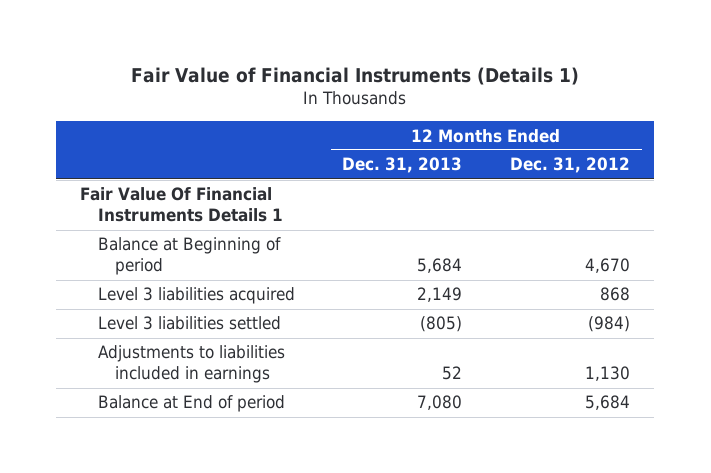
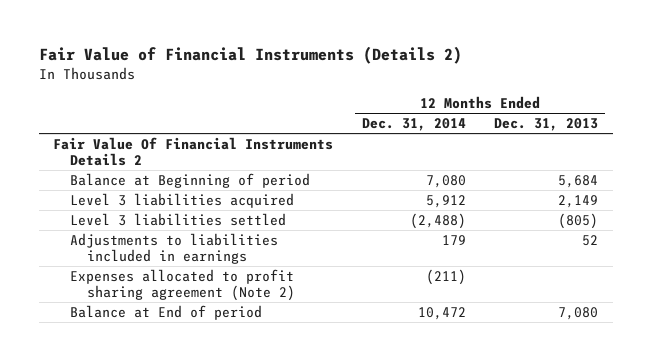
- Fair Value of Financial Instruments (Details 1)
+ Fair Value of Financial Instruments (Details 2)
- | 12 Months Ended Dec. 31, 2013 | 12 Months Ended Dec. 31, 2012
+ | 12 Months Ended Dec. 31, 2014 | 12 Months Ended Dec. 31, 2013
- Fair Value Of Financial Instruments Details 1
+ Fair Value Of Financial Instruments Details 2
+ Expenses allocated to profit sharing agreement (Note 2) | (211) |

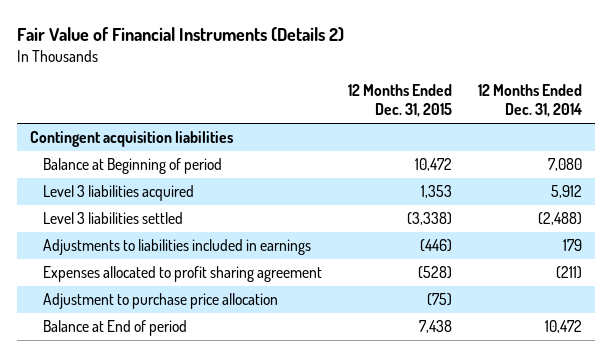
- | 12 Months Ended Dec. 31, 2014 | 12 Months Ended Dec. 31, 2013
+ | 12 Months Ended Dec. 31, 2015 | 12 Months Ended Dec. 31, 2014
- Fair Value Of Financial Instruments Details 2
+ Contingent acquisition liabilities
- Expenses allocated to profit sharing agreement (Note 2) | (211) |
+ Expenses allocated to profit sharing agreement | (528) | (211)
+ Adjustment to purchase price allocation | (75) |

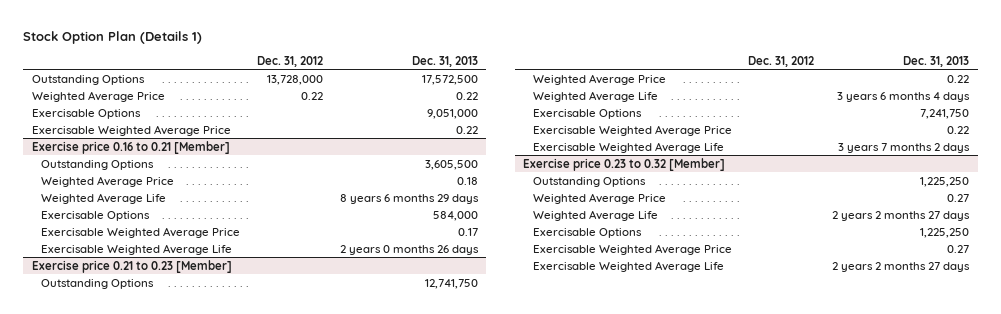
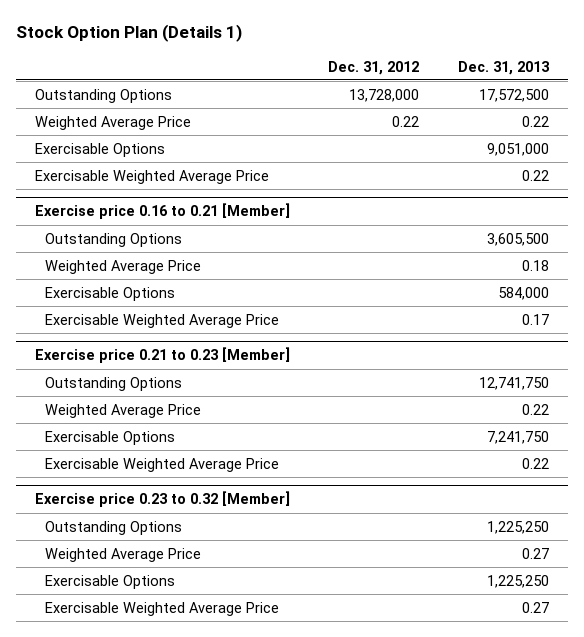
@ Exercise price 0.16 to 0.21 [Member]
- Weighted Average Life | | 8 years 6 months 29 days
- Exercisable Weighted Average Life | | 2 years 0 months 26 days
@ Exercise price 0.21 to 0.23 [Member]
- Weighted Average Life | | 3 years 6 months 4 days
- Exercisable Weighted Average Life | | 3 years 7 months 2 days
@ Exercise price 0.23 to 0.32 [Member]
- Weighted Average Life | | 2 years 2 months 27 days
- Exercisable Weighted Average Life | | 2 years 2 months 27 days

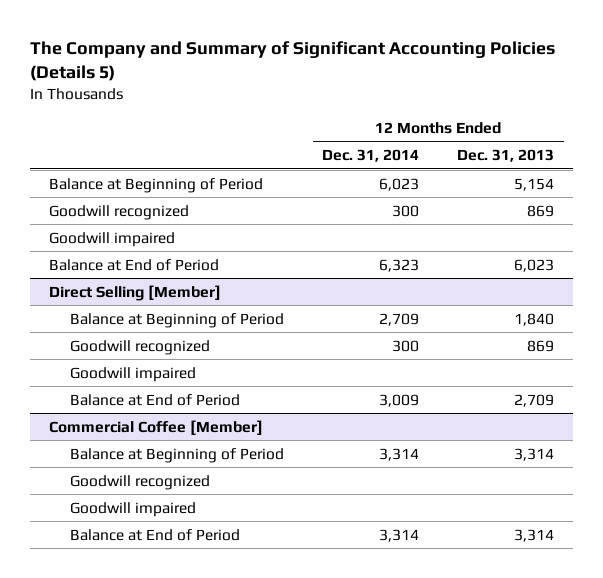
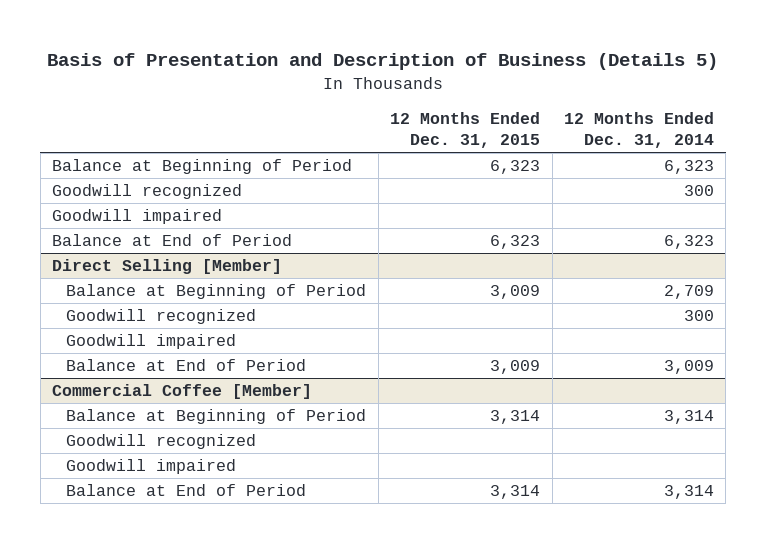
- The Company and Summary of Significant Accounting Policies (Details 5)
+ Basis of Presentation and Description of Business (Details 5)
- | 12 Months Ended Dec. 31, 2014 | 12 Months Ended Dec. 31, 2013
+ | 12 Months Ended Dec. 31, 2015 | 12 Months Ended Dec. 31, 2014
- Balance at Beginning of Period | 6,023 | 5,154
+ Balance at Beginning of Period | 6,323 | 6,323

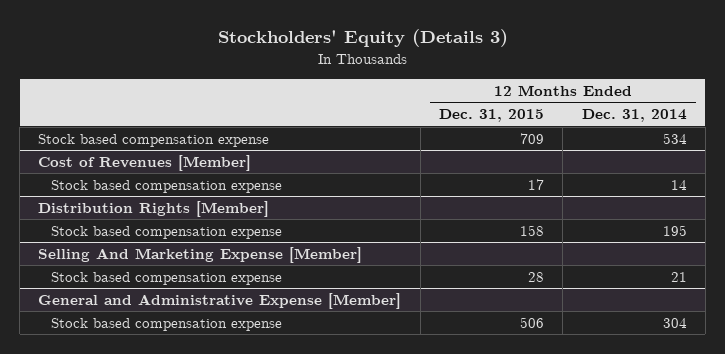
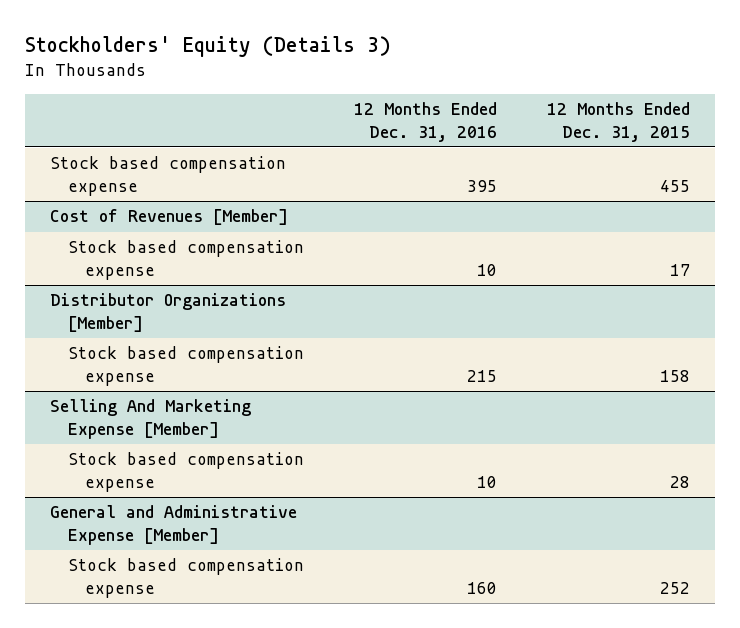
- | 12 Months Ended Dec. 31, 2015 | 12 Months Ended Dec. 31, 2014
+ | 12 Months Ended Dec. 31, 2016 | 12 Months Ended Dec. 31, 2015
- Stock based compensation expense | 709 | 534
+ Stock based compensation expense | 395 | 455
- Distribution Rights [Member]
+ Distributor Organizations [Member]
@ General and Administrative Expense [Member]
- Stock based compensation expense | 506 | 304
+ Stock based compensation expense | 160 | 252

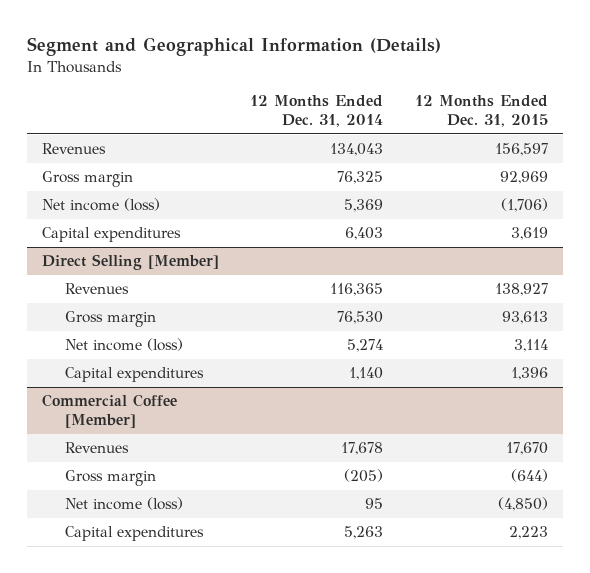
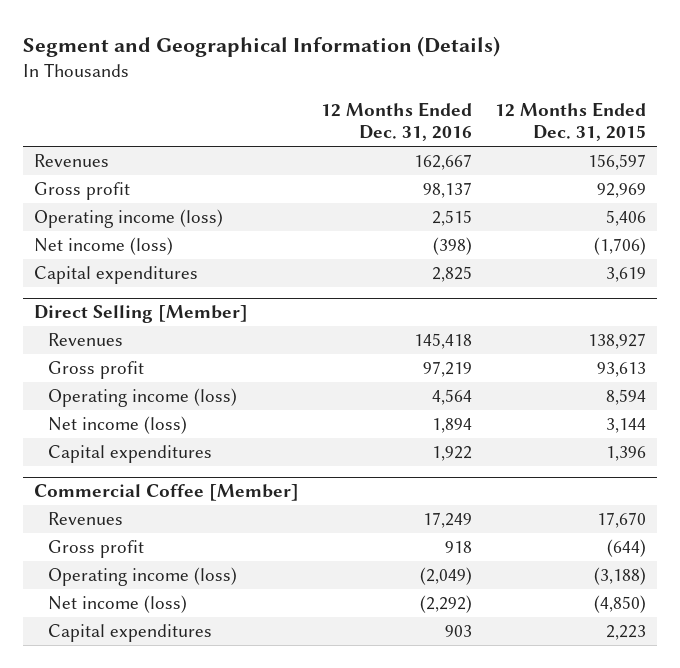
- | 12 Months Ended Dec. 31, 2014 | 12 Months Ended Dec. 31, 2015
+ | 12 Months Ended Dec. 31, 2016 | 12 Months Ended Dec. 31, 2015
- Gross margin | 76,325 | 92,969
+ Gross profit | 98,137 | 92,969
+ Operating income (loss) | 2,515 | 5,406
@ Direct Selling [Member]
- Gross margin | 76,530 | 93,613
- Net income (loss) | 5,274 | 3,114
+ Gross profit | 97,219 | 93,613
+ Operating income (loss) | 4,564 | 8,594
+ Net income (loss) | 1,894 | 3,144
@ Commercial Coffee [Member]
- Gross margin | (205) | (644)
+ Gross profit | 918 | (644)
+ Operating income (loss) | (2,049) | (3,188)

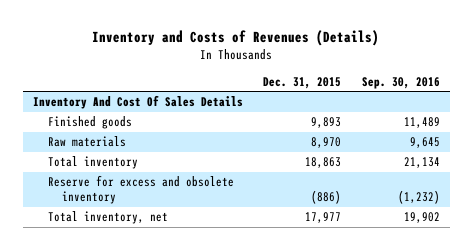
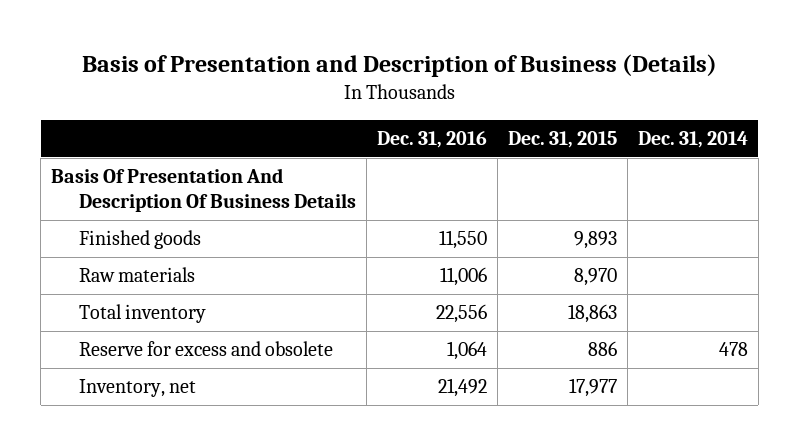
- Inventory and Costs of Revenues (Details)
+ Basis of Presentation and Description of Business (Details)
- | Dec. 31, 2015 | Sep. 30, 2016
+ | Dec. 31, 2016 | Dec. 31, 2015 | Dec. 31, 2014
- Inventory And Cost Of Sales Details
+ Basis Of Presentation And Description Of Business Details
- Reserve for excess and obsolete inventory | (886) | (1,232)
- Total inventory, net | 17,977 | 19,902
+ Reserve for excess and obsolete | 1,064 | 886 | 478
+ Inventory, net | 21,492 | 17,977 |

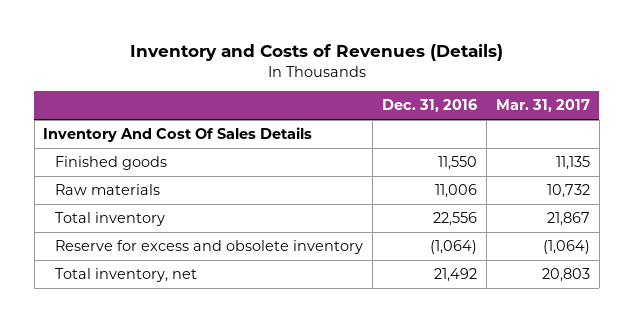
- Basis of Presentation and Description of Business (Details)
+ Inventory and Costs of Revenues (Details)
- | Dec. 31, 2016 | Dec. 31, 2015 | Dec. 31, 2014
+ | Dec. 31, 2016 | Mar. 31, 2017
- Basis Of Presentation And Description Of Business Details
+ Inventory And Cost Of Sales Details
- Reserve for excess and obsolete | 1,064 | 886 | 478
- Inventory, net | 21,492 | 17,977 |
+ Reserve for excess and obsolete inventory | (1,064) | (1,064)
+ Total inventory, net | 21,492 | 20,803

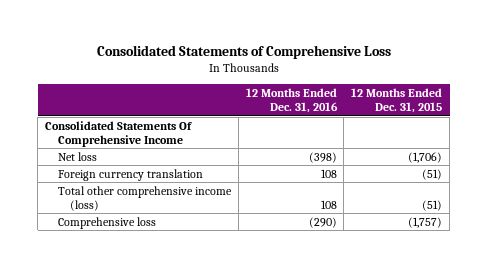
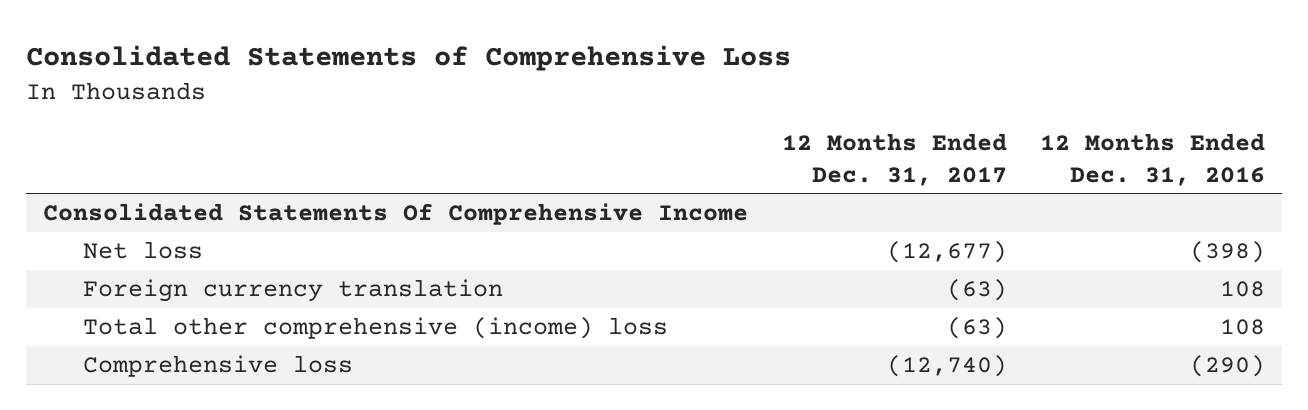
- | 12 Months Ended Dec. 31, 2016 | 12 Months Ended Dec. 31, 2015
+ | 12 Months Ended Dec. 31, 2017 | 12 Months Ended Dec. 31, 2016
- Total other comprehensive income (loss) | 108 | (51)
+ Total other comprehensive (income) loss | (63) | 108

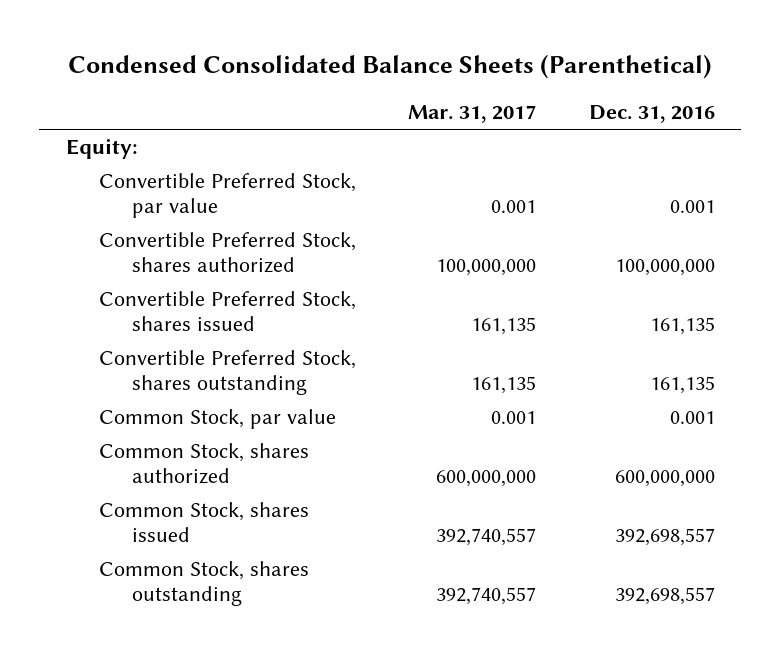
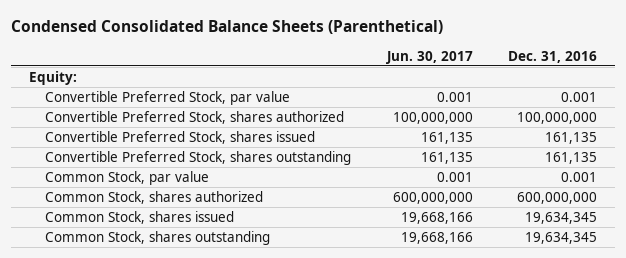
- | Mar. 31, 2017 | Dec. 31, 2016
+ | Jun. 30, 2017 | Dec. 31, 2016
- Common Stock, shares issued | 392,740,557 | 392,698,557
- Common Stock, shares outstanding | 392,740,557 | 392,698,557
+ Common Stock, shares issued | 19,668,166 | 19,634,345
+ Common Stock, shares outstanding | 19,668,166 | 19,634,345

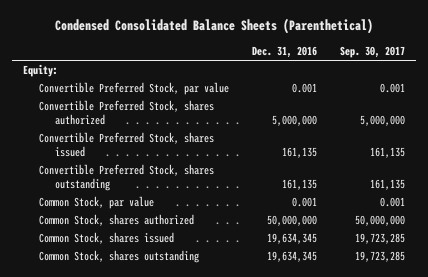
- | Jun. 30, 2017 | Dec. 31, 2016
+ | Dec. 31, 2016 | Sep. 30, 2017
- Convertible Preferred Stock, shares authorized | 100,000,000 | 100,000,000
+ Convertible Preferred Stock, shares authorized | 5,000,000 | 5,000,000
- Common Stock, shares authorized | 600,000,000 | 600,000,000
+ Common Stock, shares authorized | 50,000,000 | 50,000,000

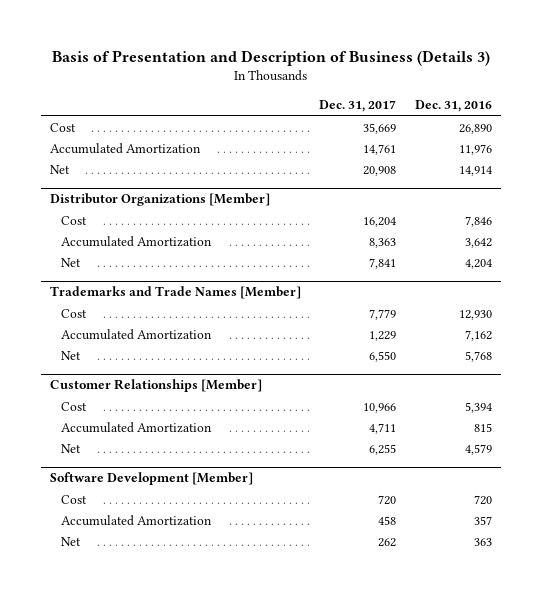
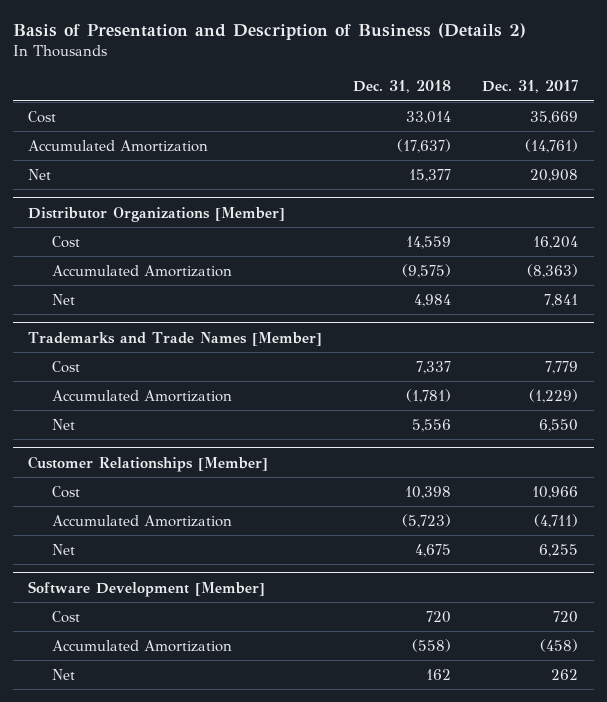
- Basis of Presentation and Description of Business (Details 3)
+ Basis of Presentation and Description of Business (Details 2)
- | Dec. 31, 2017 | Dec. 31, 2016
+ | Dec. 31, 2018 | Dec. 31, 2017
- Accumulated Amortization | 14,761 | 11,976
+ Accumulated Amortization | (17,637) | (14,761)
@ Distributor Organizations [Member]
- Accumulated Amortization | 8,363 | 3,642
+ Accumulated Amortization | (9,575) | (8,363)
@ Trademarks and Trade Names [Member]
- Accumulated Amortization | 1,229 | 7,162
+ Accumulated Amortization | (1,781) | (1,229)
@ Customer Relationships [Member]
- Accumulated Amortization | 4,711 | 815
+ Accumulated Amortization | (5,723) | (4,711)
@ Software Development [Member]
- Accumulated Amortization | 458 | 357
+ Accumulated Amortization | (558) | (458)

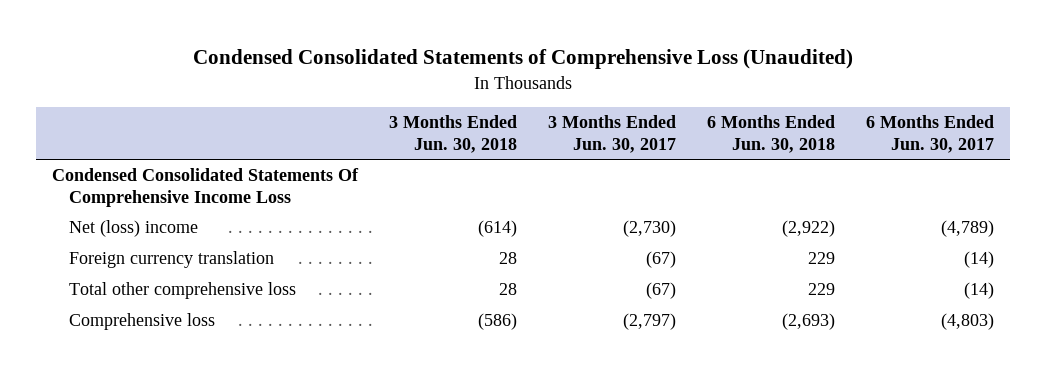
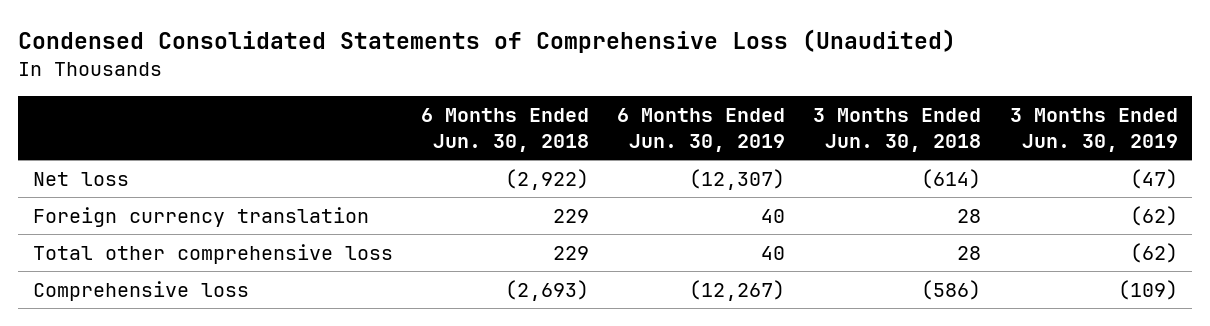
- | 3 Months Ended Jun. 30, 2018 | 3 Months Ended Jun. 30, 2017 | 6 Months Ended Jun. 30, 2018 | 6 Months Ended Jun. 30, 2017
+ | 6 Months Ended Jun. 30, 2018 | 6 Months Ended Jun. 30, 2019 | 3 Months Ended Jun. 30, 2018 | 3 Months Ended Jun. 30, 2019
- Condensed Consolidated Statements Of Comprehensive Income Loss
- Net (loss) income | (614) | (2,730) | (2,922) | (4,789)
+ Net loss | (2,922) | (12,307) | (614) | (47)

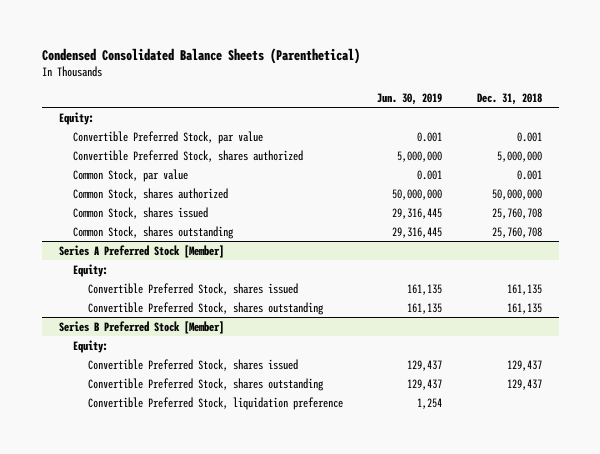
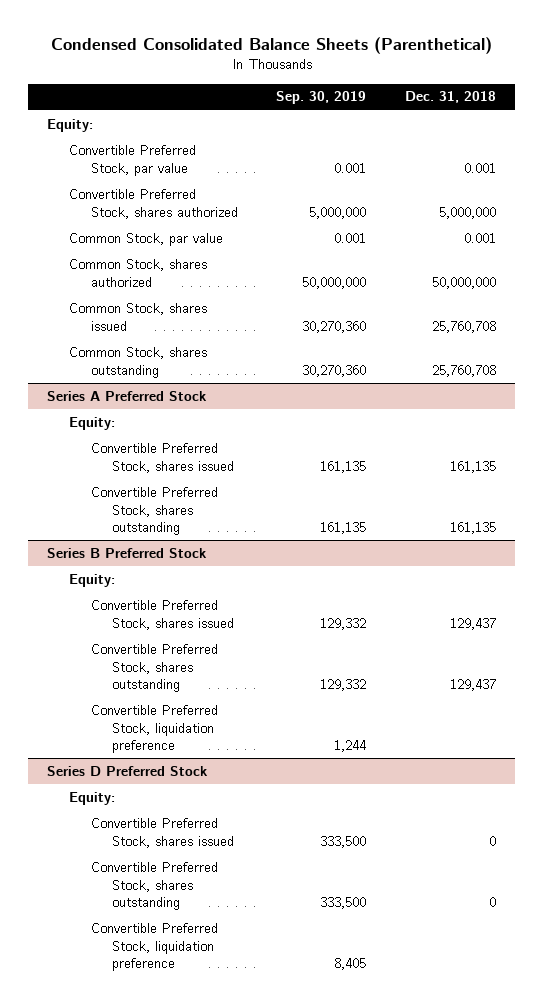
- | Jun. 30, 2019 | Dec. 31, 2018
+ | Sep. 30, 2019 | Dec. 31, 2018
- Series A Preferred Stock [Member]
+ Series A Preferred Stock
- Series B Preferred Stock [Member]
+ Series B Preferred Stock
+ Series D Preferred Stock
+ Equity:
+ Convertible Preferred Stock, shares issued | 333,500 | 0
+ Convertible Preferred Stock, shares outstanding | 333,500 | 0
+ Convertible Preferred Stock, liquidation preference | 8,405 |

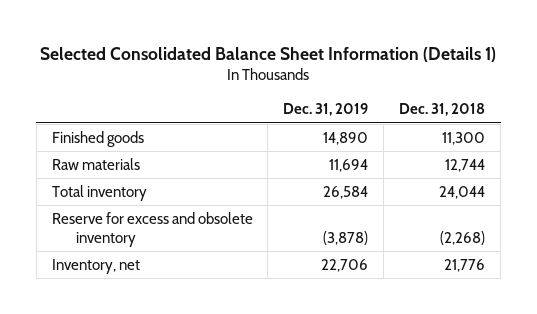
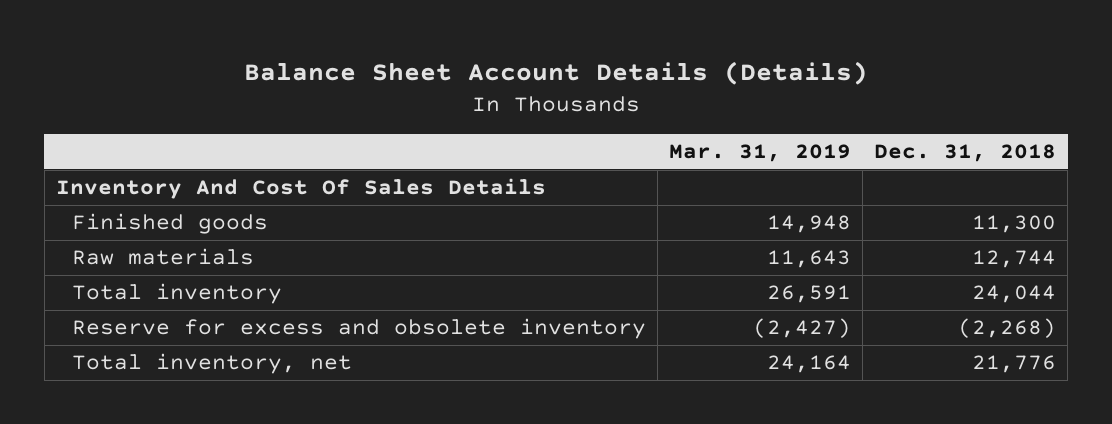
- Selected Consolidated Balance Sheet Information (Details 1)
+ Balance Sheet Account Details (Details)
- | Dec. 31, 2019 | Dec. 31, 2018
+ | Mar. 31, 2019 | Dec. 31, 2018
+ Inventory And Cost Of Sales Details
- Inventory, net | 22,706 | 21,776
+ Total inventory, net | 24,164 | 21,776

